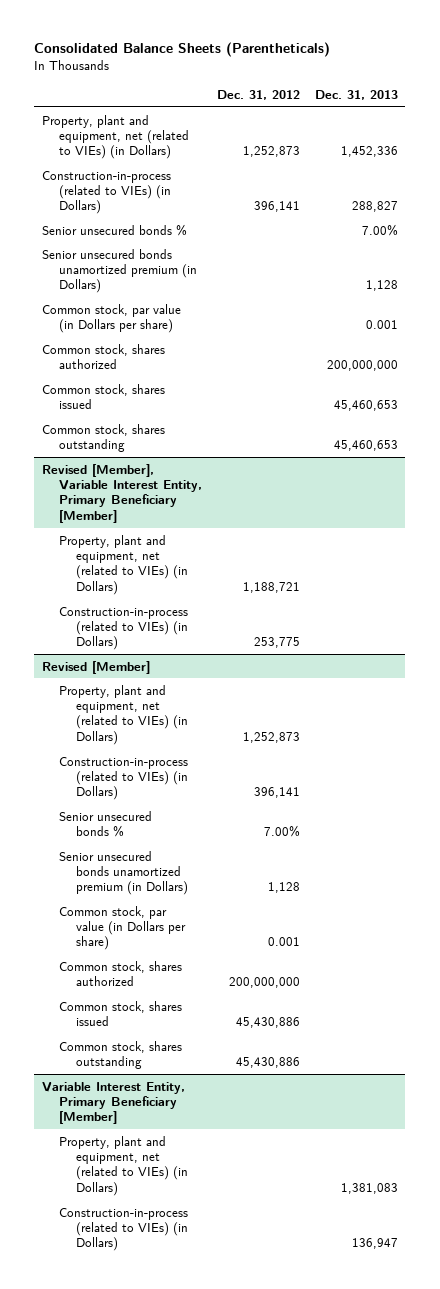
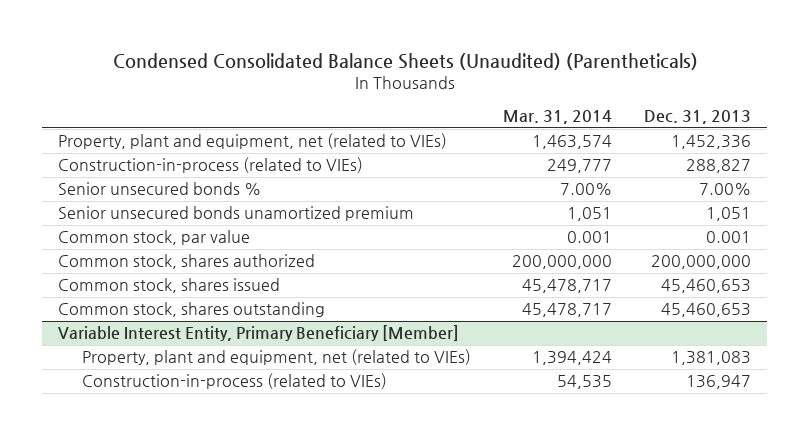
- Consolidated Balance Sheets (Parentheticals)
+ Condensed Consolidated Balance Sheets (Unaudited) (Parentheticals)
- | Dec. 31, 2012 | Dec. 31, 2013
+ | Mar. 31, 2014 | Dec. 31, 2013
- Property, plant and equipment, net (related to VIEs) (in Dollars) | 1,252,873 | 1,452,336
- Construction-in-process (related to VIEs) (in Dollars) | 396,141 | 288,827
+ Property, plant and equipment, net (related to VIEs) | 1,463,574 | 1,452,336
+ Construction-in-process (related to VIEs) | 249,777 | 288,827
- Senior unsecured bonds unamortized premium (in Dollars) | | 1,128
- Common stock, par value (in Dollars per share) | | 0.001
+ Senior unsecured bonds unamortized premium | 1,051 | 1,051
+ Common stock, par value | 0.001 | 0.001
- Revised [Member], Variable Interest Entity, Primary Beneficiary [Member]
- Property, plant and equipment, net (related to VIEs) (in Dollars) | 1,188,721 |
- Construction-in-process (related to VIEs) (in Dollars) | 253,775 |
- Revised [Member]
- Property, plant and equipment, net (related to VIEs) (in Dollars) | 1,252,873 |
- Construction-in-process (related to VIEs) (in Dollars) | 396,141 |
- Senior unsecured bonds % | 7.00% |
- Senior unsecured bonds unamortized premium (in Dollars) | 1,128 |
- Common stock, par value (in Dollars per share) | 0.001 |
- Common stock, shares authorized | 200,000,000 |
- Common stock, shares issued | 45,430,886 |
- Common stock, shares outstanding | 45,430,886 |
@ Variable Interest Entity, Primary Beneficiary [Member]
- Property, plant and equipment, net (related to VIEs) (in Dollars) | | 1,381,083
- Construction-in-process (related to VIEs) (in Dollars) | | 136,947
+ Property, plant and equipment, net (related to VIEs) | 1,394,424 | 1,381,083
+ Construction-in-process (related to VIEs) | 54,535 | 136,947

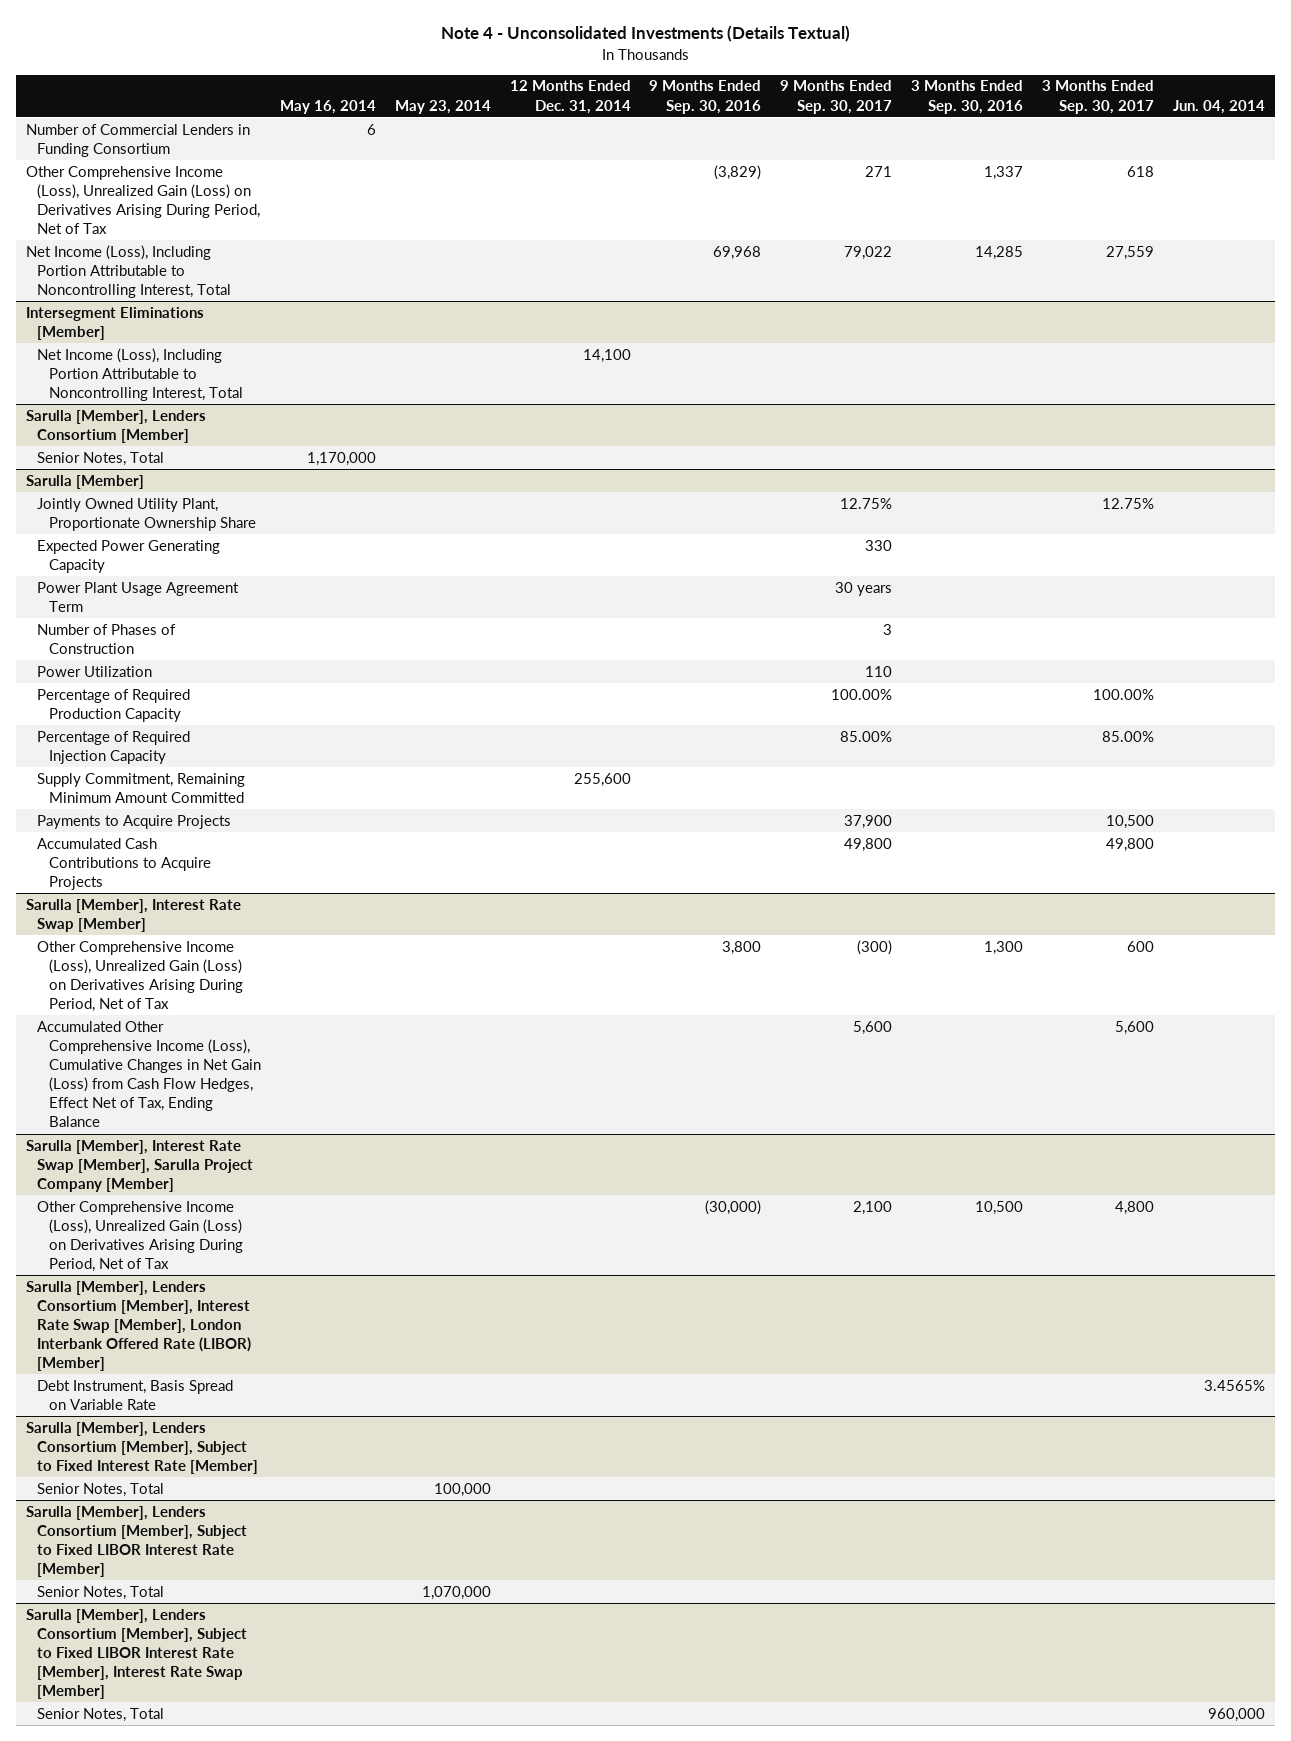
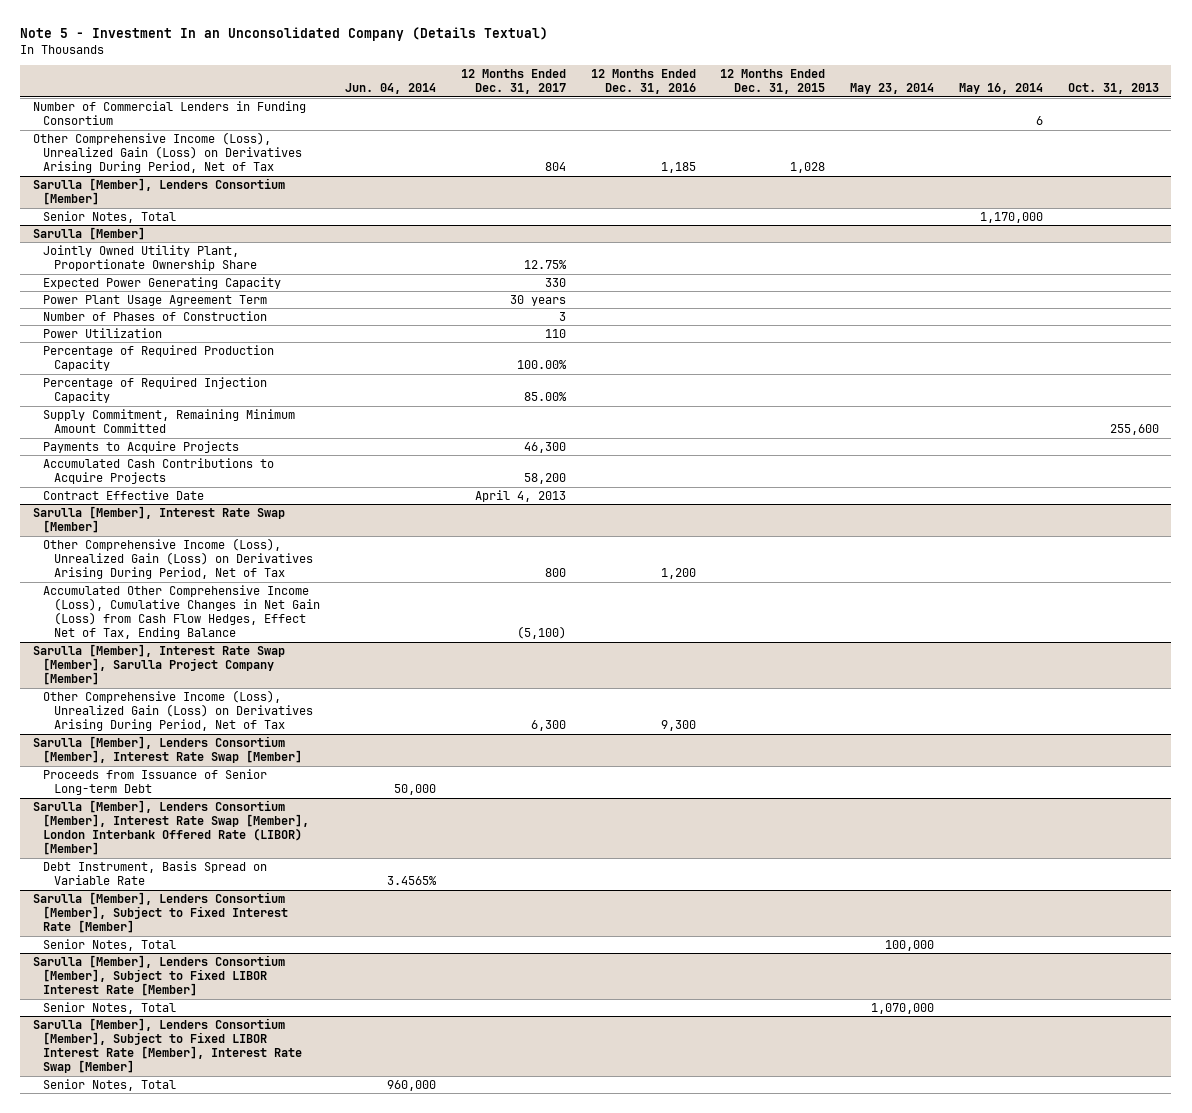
- Note 4 - Unconsolidated Investments (Details Textual)
+ Note 5 - Investment In an Unconsolidated Company (Details Textual)
- | May 16, 2014 | May 23, 2014 | 12 Months Ended Dec. 31, 2014 | 9 Months Ended Sep. 30, 2016 | 9 Months Ended Sep. 30, 2017 | 3 Months Ended Sep. 30, 2016 | 3 Months Ended Sep. 30, 2017 | Jun. 04, 2014
+ | Jun. 04, 2014 | 12 Months Ended Dec. 31, 2017 | 12 Months Ended Dec. 31, 2016 | 12 Months Ended Dec. 31, 2015 | May 23, 2014 | May 16, 2014 | Oct. 31, 2013
- Net Income (Loss), Including Portion Attributable to Noncontrolling Interest, Total | | | | 69,968 | 79,022 | 14,285 | 27,559 |
- Intersegment Eliminations [Member]
- Net Income (Loss), Including Portion Attributable to Noncontrolling Interest, Total | | | 14,100 | | | | |
@ Sarulla [Member]
+ Contract Effective Date | | April 4, 2013 | | | | |
+ Sarulla [Member], Lenders Consortium [Member], Interest Rate Swap [Member]
+ Proceeds from Issuance of Senior Long-term Debt | 50,000 | | | | | |

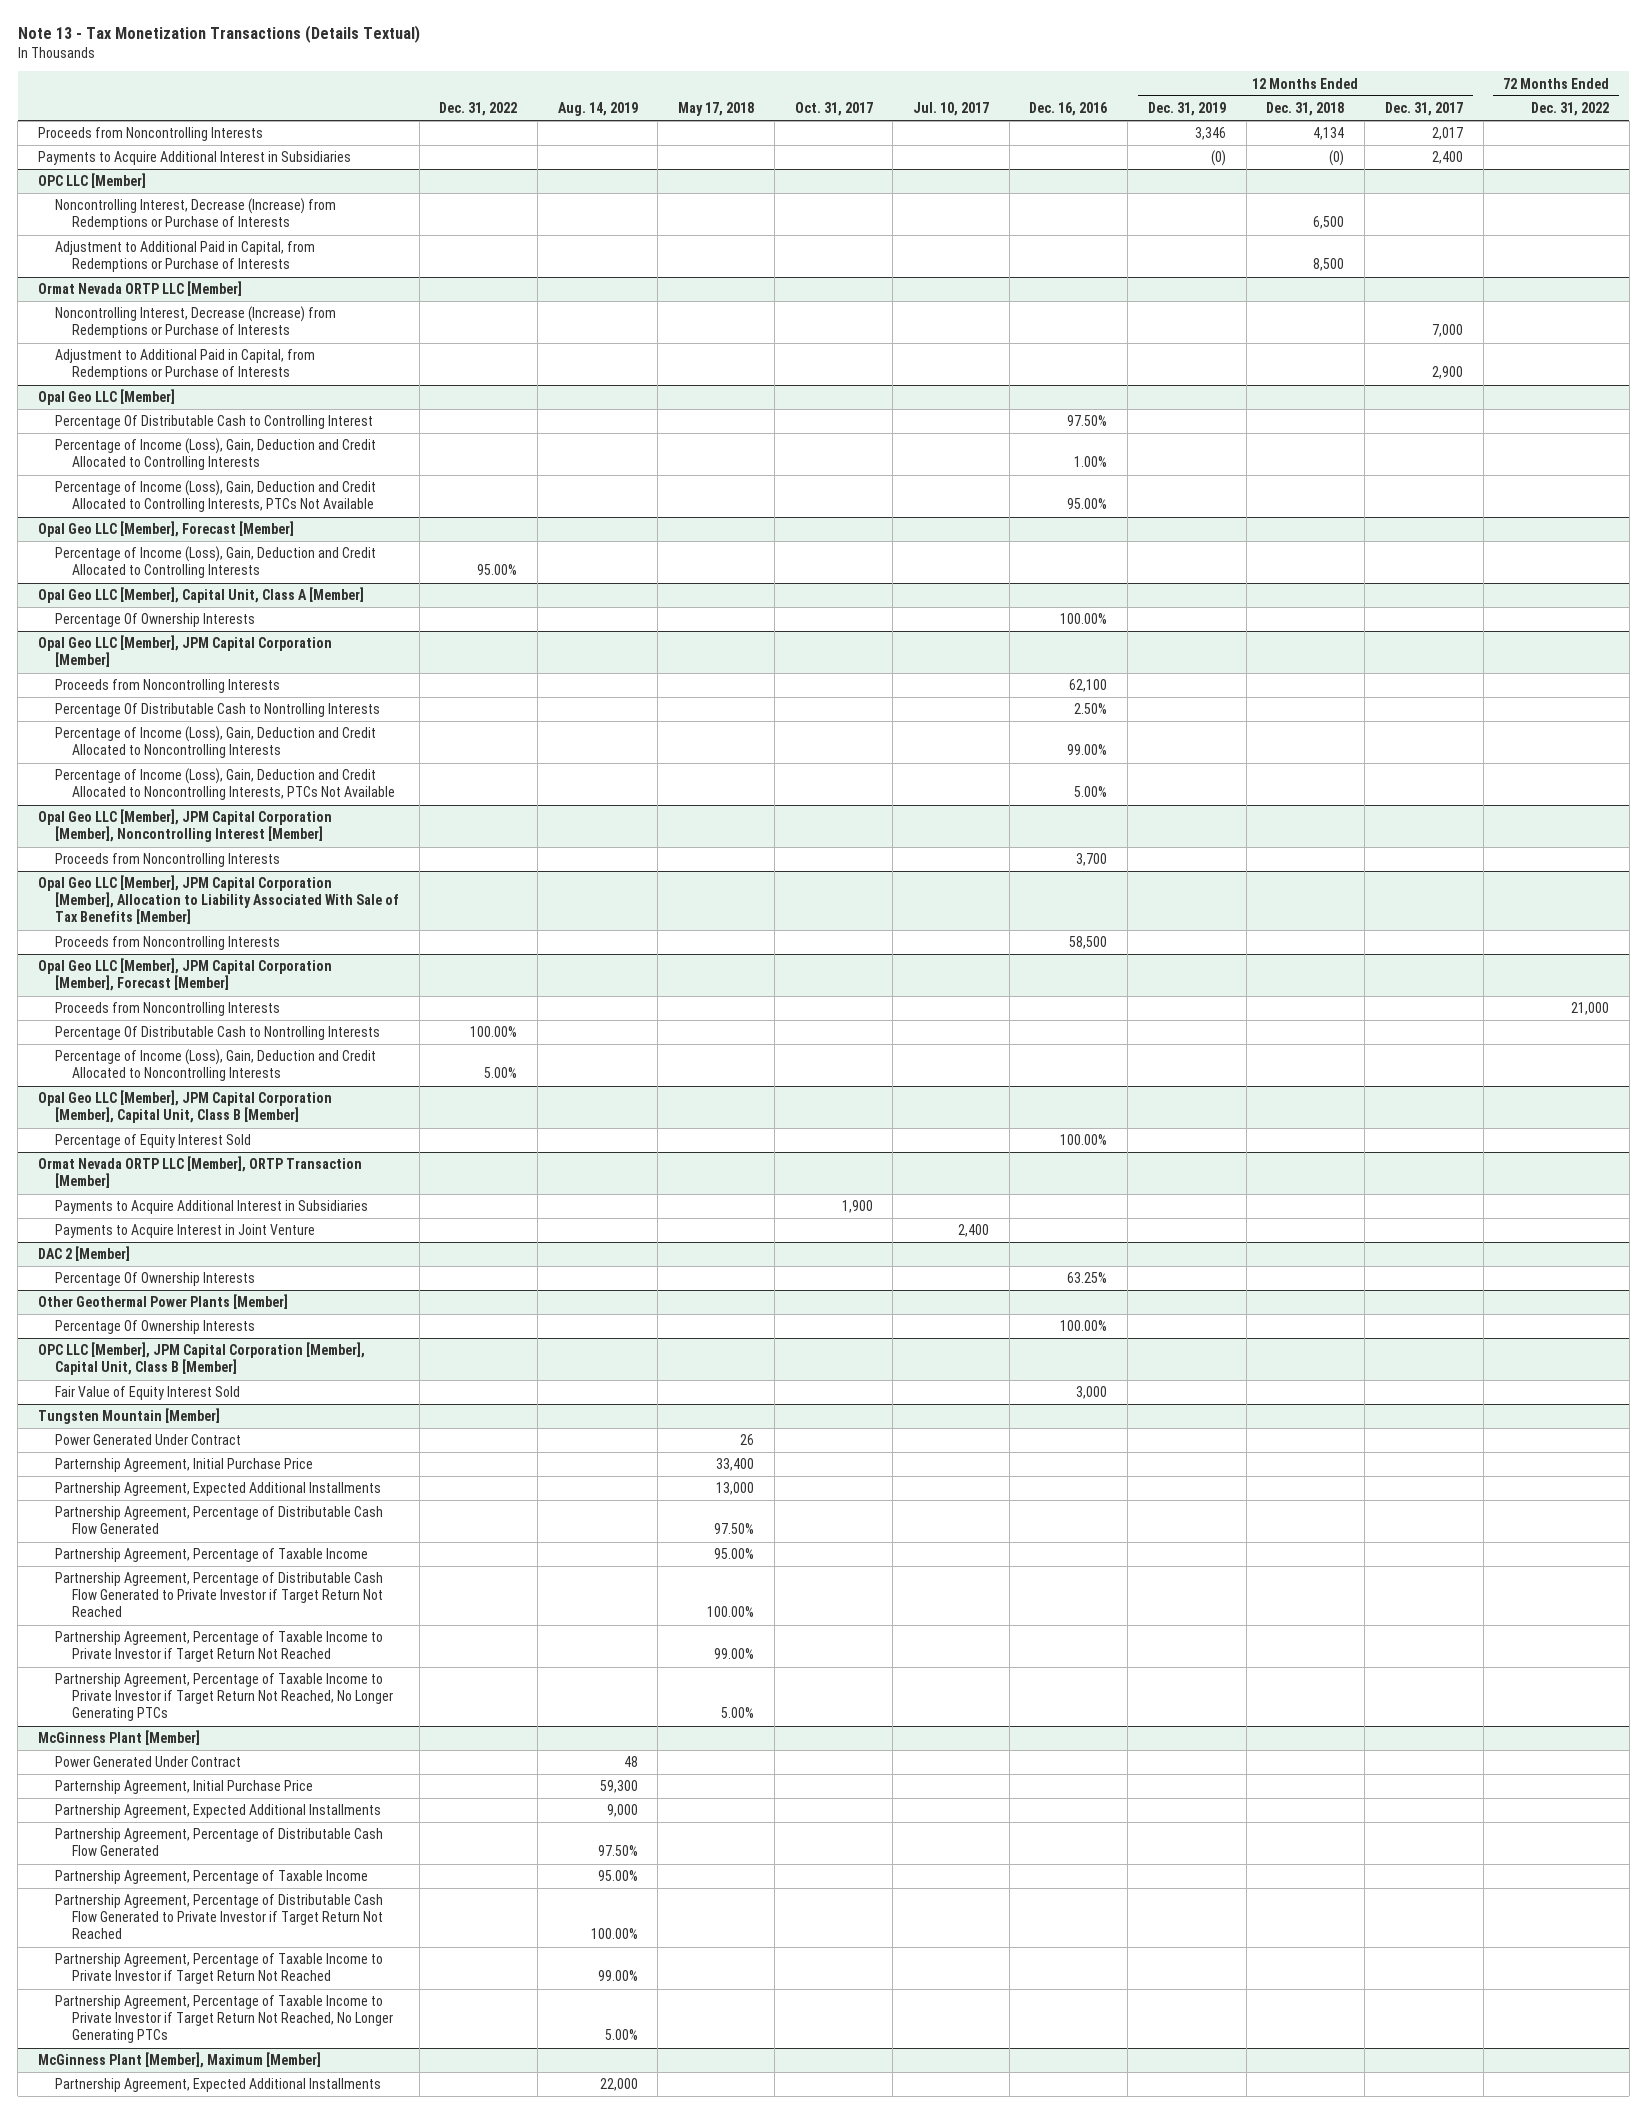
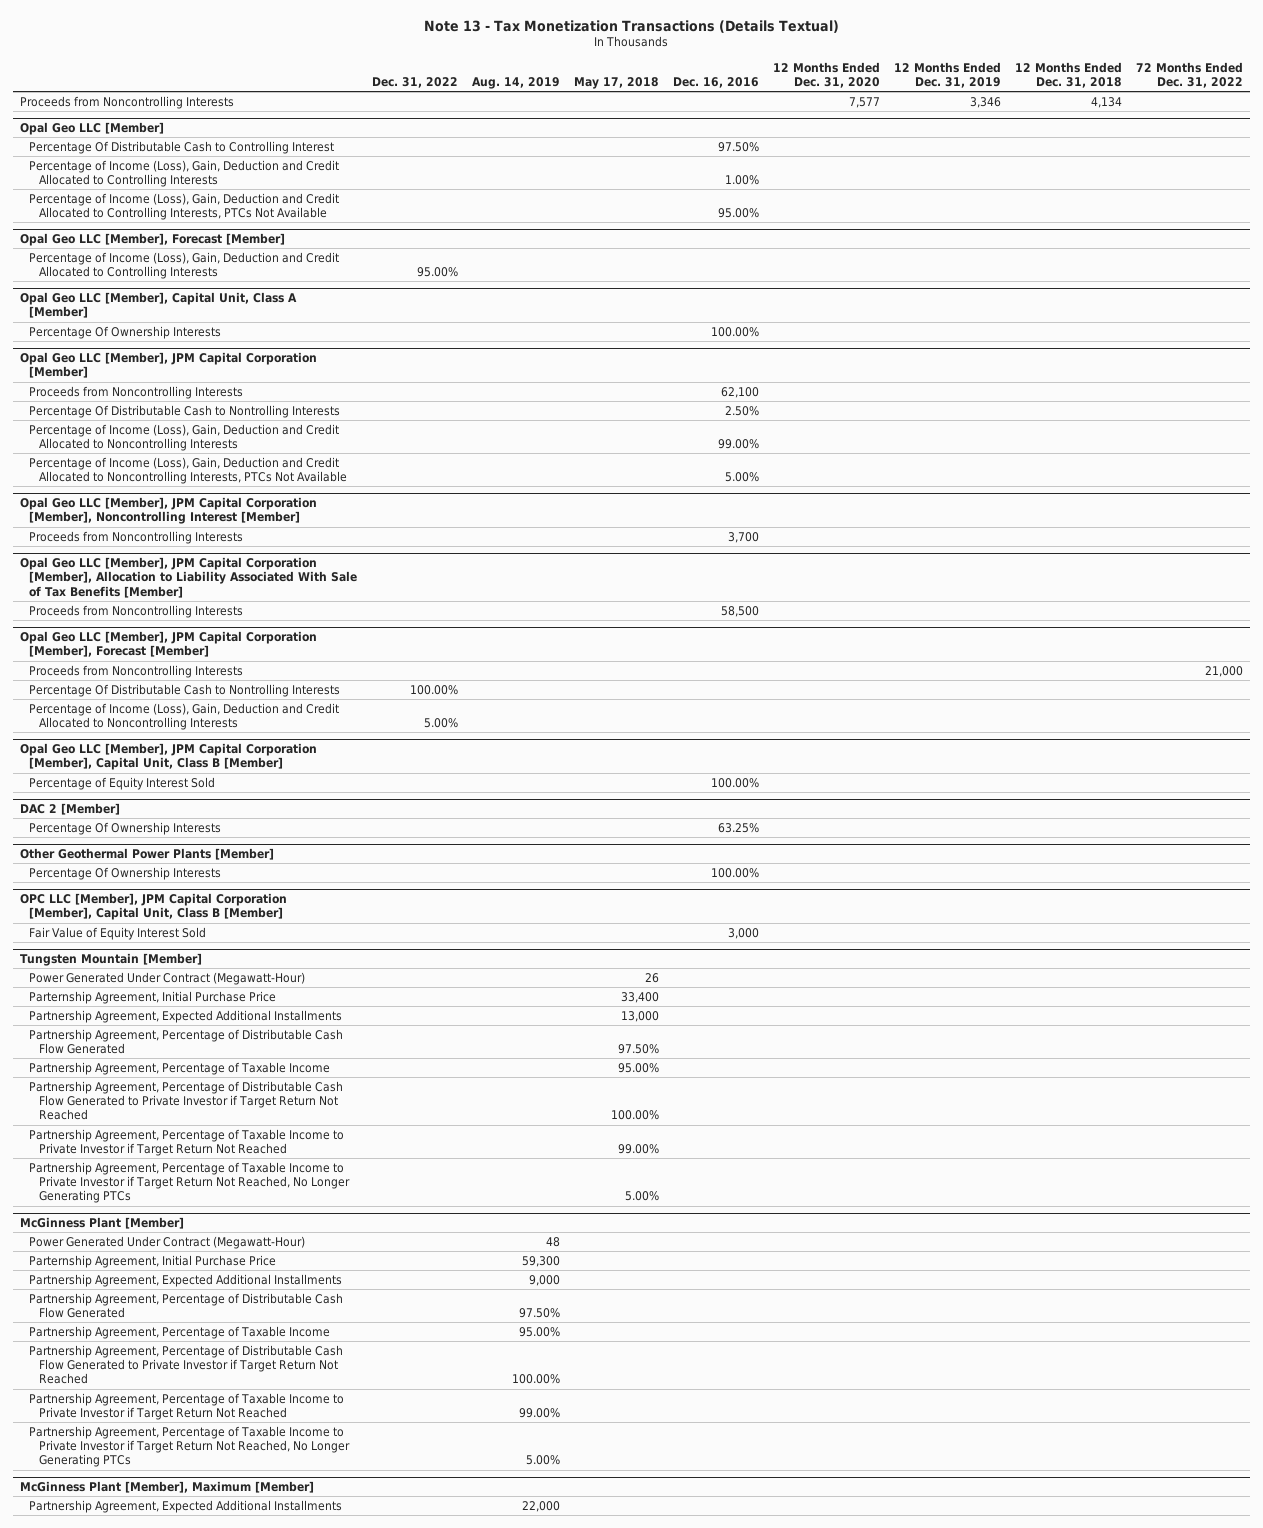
- | Dec. 31, 2022 | Aug. 14, 2019 | May 17, 2018 | Oct. 31, 2017 | Jul. 10, 2017 | Dec. 16, 2016 | 12 Months Ended Dec. 31, 2019 | 12 Months Ended Dec. 31, 2018 | 12 Months Ended Dec. 31, 2017 | 72 Months Ended Dec. 31, 2022
+ | Dec. 31, 2022 | Aug. 14, 2019 | May 17, 2018 | Dec. 16, 2016 | 12 Months Ended Dec. 31, 2020 | 12 Months Ended Dec. 31, 2019 | 12 Months Ended Dec. 31, 2018 | 72 Months Ended Dec. 31, 2022
- Payments to Acquire Additional Interest in Subsidiaries | | | | | | | (0) | (0) | 2,400 |
- OPC LLC [Member]
- Noncontrolling Interest, Decrease (Increase) from Redemptions or Purchase of Interests | | | | | | | | 6,500 | |
- Adjustment to Additional Paid in Capital, from Redemptions or Purchase of Interests | | | | | | | | 8,500 | |
- Ormat Nevada ORTP LLC [Member]
- Noncontrolling Interest, Decrease (Increase) from Redemptions or Purchase of Interests | | | | | | | | | 7,000 |
- Adjustment to Additional Paid in Capital, from Redemptions or Purchase of Interests | | | | | | | | | 2,900 |
- Ormat Nevada ORTP LLC [Member], ORTP Transaction [Member]
- Payments to Acquire Additional Interest in Subsidiaries | | | | 1,900 | | | | | |
- Payments to Acquire Interest in Joint Venture | | | | | 2,400 | | | | |
@ Tungsten Mountain [Member]
- Power Generated Under Contract | | | 26 | | | | | | |
+ Power Generated Under Contract (Megawatt-Hour) | | | 26 | | | | |
@ McGinness Plant [Member]
- Power Generated Under Contract | | 48 | | | | | | | |
+ Power Generated Under Contract (Megawatt-Hour) | | 48 | | | | | |

